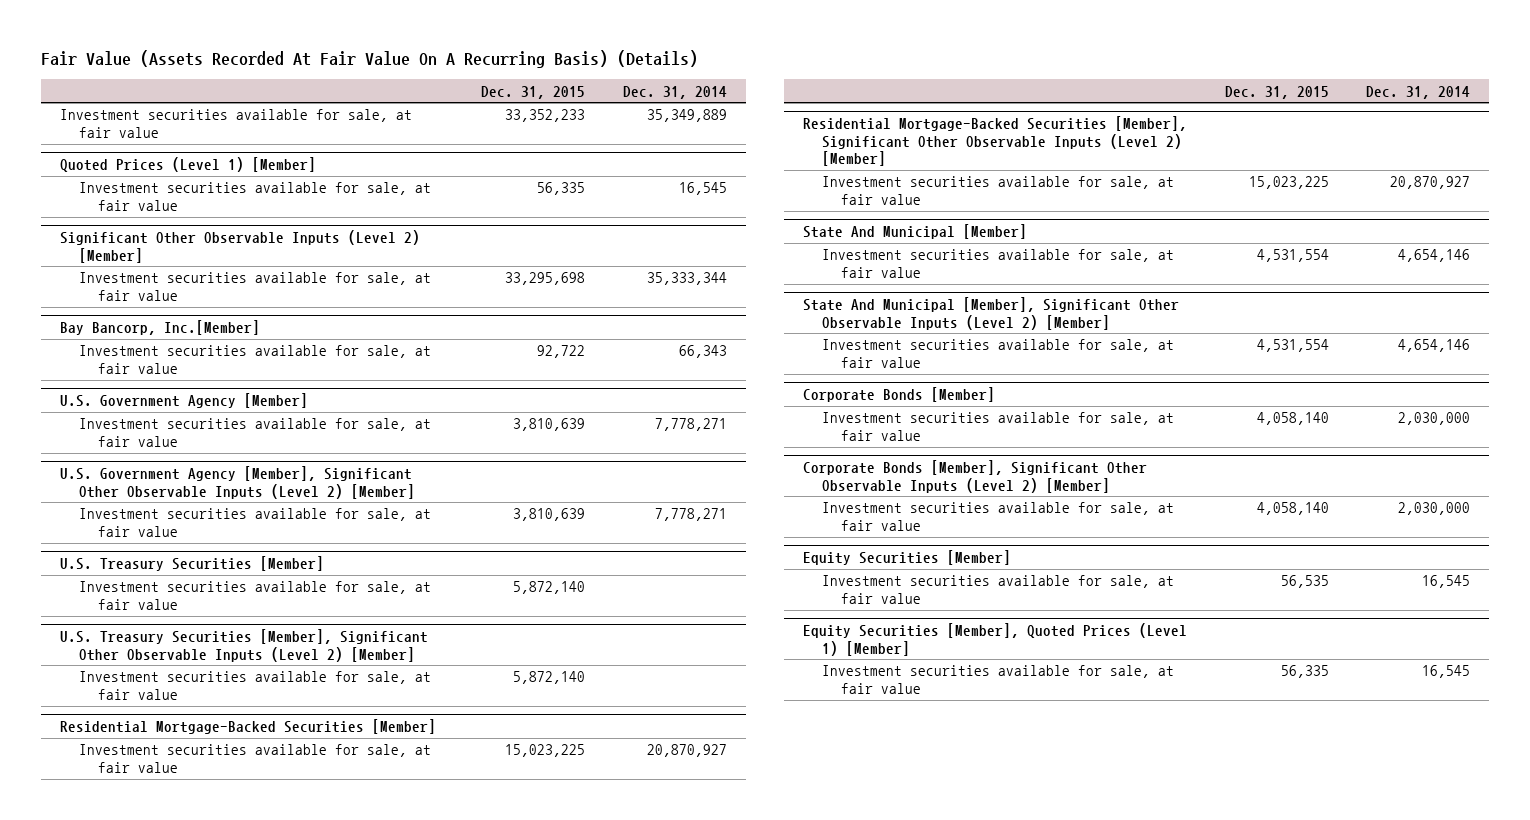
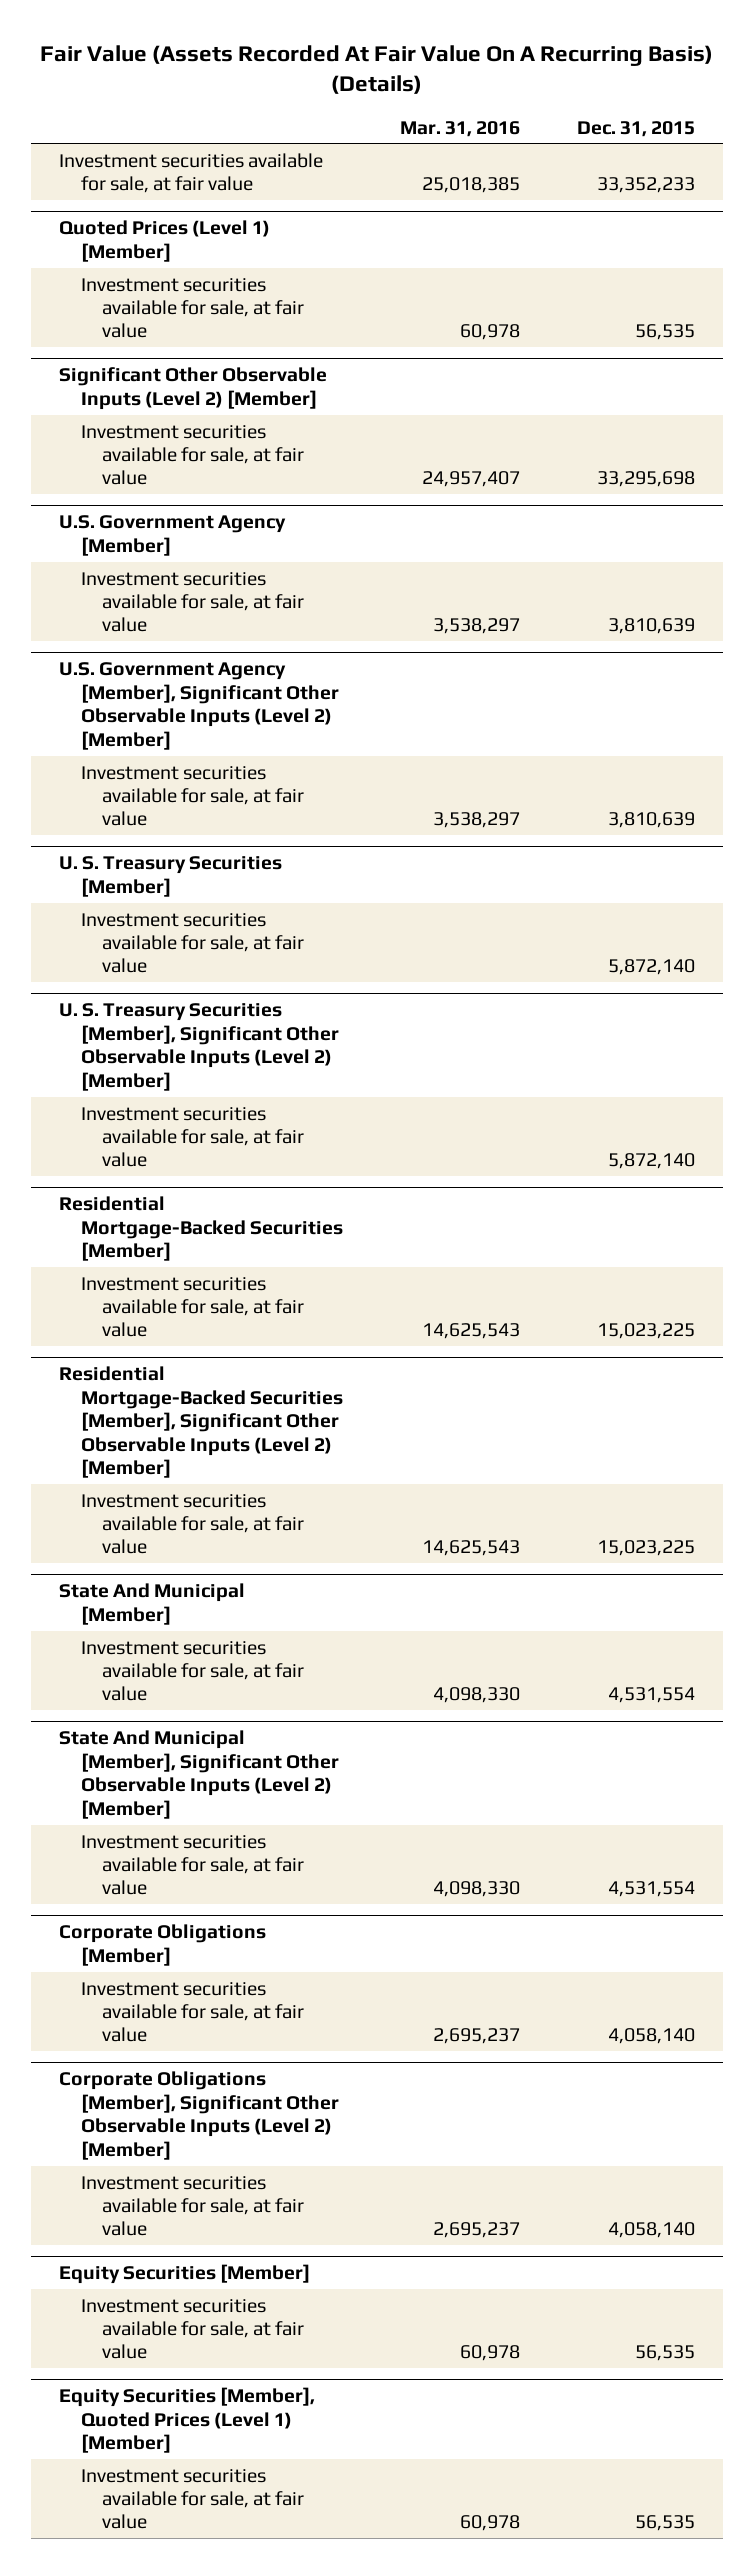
- | Dec. 31, 2015 | Dec. 31, 2014
+ | Mar. 31, 2016 | Dec. 31, 2015
@ Quoted Prices (Level 1) [Member]
- Investment securities available for sale, at fair value | 56,335 | 16,545
+ Investment securities available for sale, at fair value | 60,978 | 56,535
- Bay Bancorp, Inc.[Member]
- Investment securities available for sale, at fair value | 92,722 | 66,343
- U.S. Treasury Securities [Member]
+ U. S. Treasury Securities [Member]
- U.S. Treasury Securities [Member], Significant Other Observable Inputs (Level 2) [Member]
+ U. S. Treasury Securities [Member], Significant Other Observable Inputs (Level 2) [Member]
- Corporate Bonds [Member]
+ Corporate Obligations [Member]
- Corporate Bonds [Member], Significant Other Observable Inputs (Level 2) [Member]
+ Corporate Obligations [Member], Significant Other Observable Inputs (Level 2) [Member]
@ Equity Securities [Member], Quoted Prices (Level 1) [Member]
- Investment securities available for sale, at fair value | 56,335 | 16,545
+ Investment securities available for sale, at fair value | 60,978 | 56,535

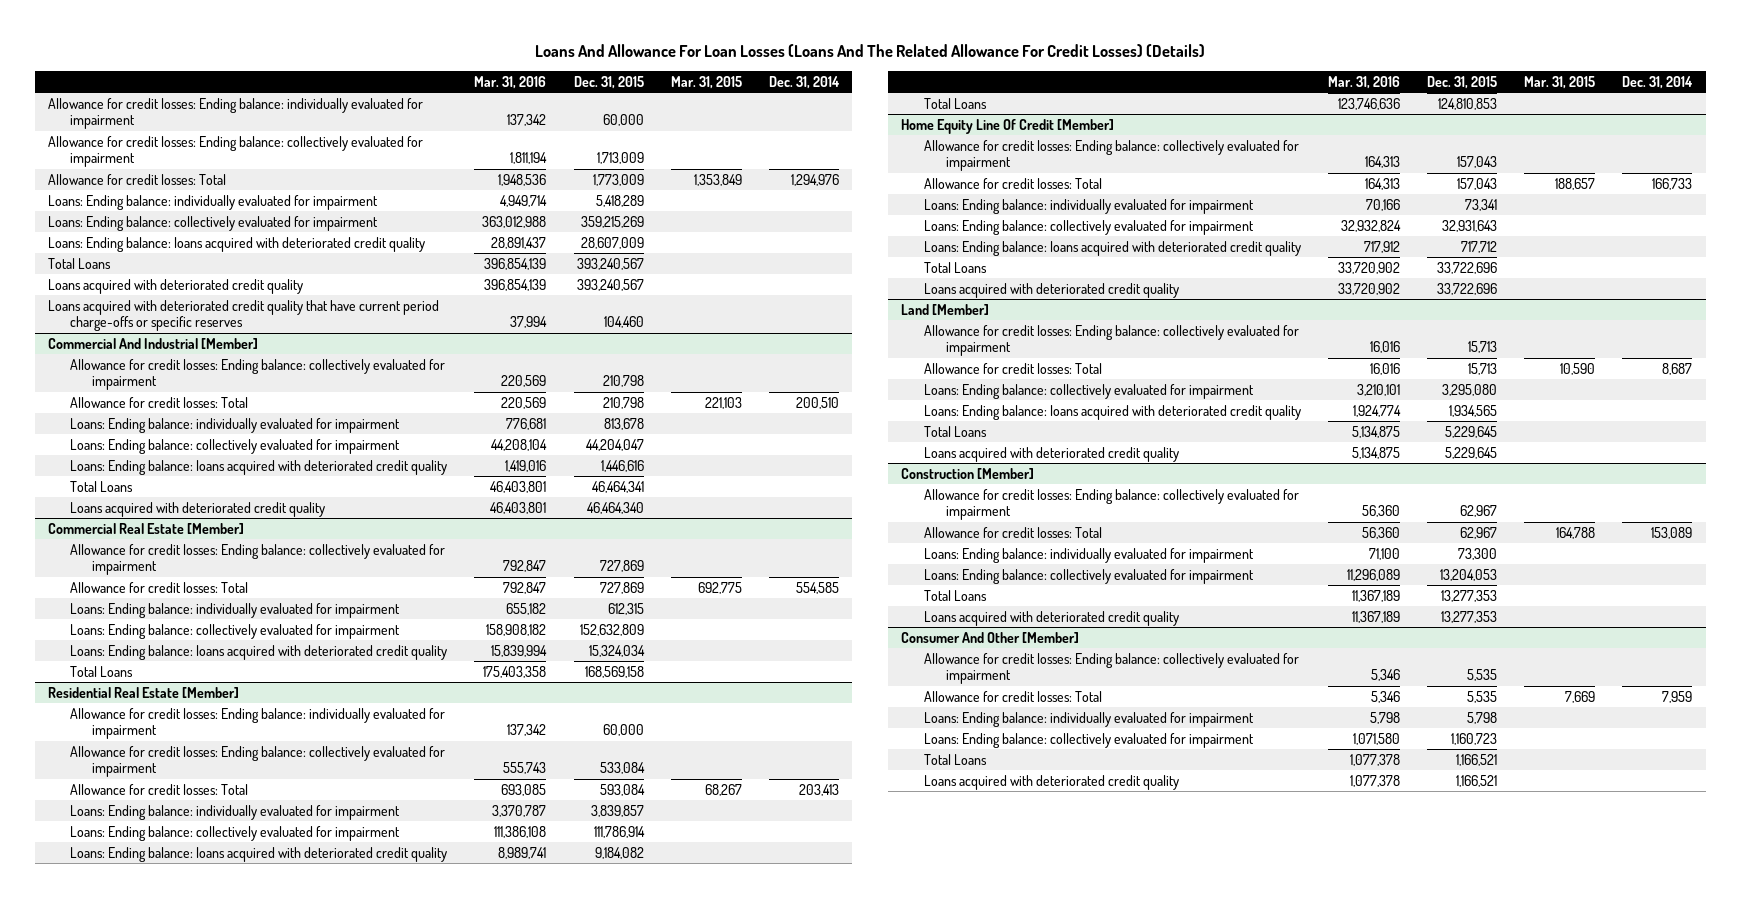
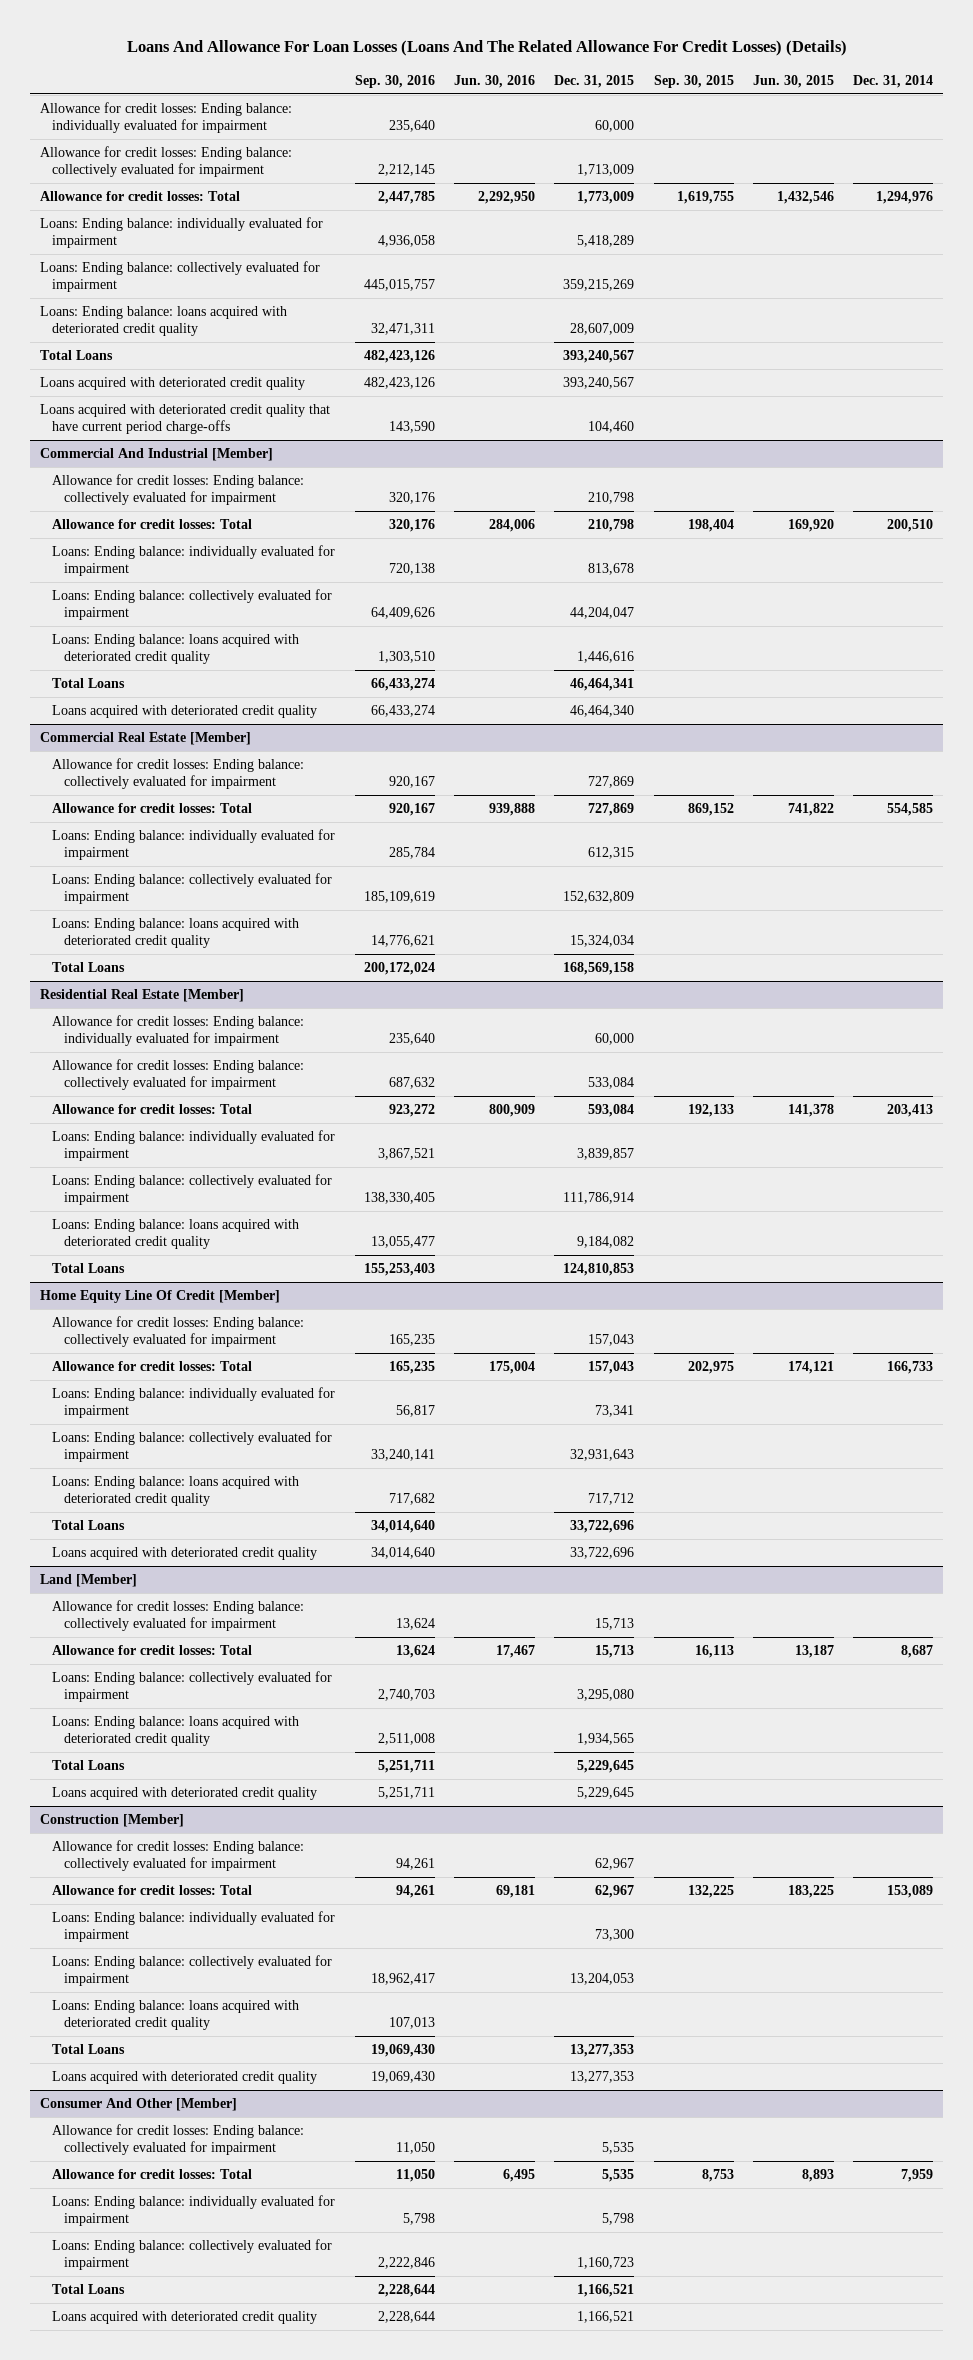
- | Mar. 31, 2016 | Dec. 31, 2015 | Mar. 31, 2015 | Dec. 31, 2014
+ | Sep. 30, 2016 | Jun. 30, 2016 | Dec. 31, 2015 | Sep. 30, 2015 | Jun. 30, 2015 | Dec. 31, 2014
- Loans acquired with deteriorated credit quality that have current period charge-offs or specific reserves | 37,994 | 104,460 | |
+ Loans acquired with deteriorated credit quality that have current period charge-offs | 143,590 | | 104,460 | | |
@ Construction [Member]
+ Loans: Ending balance: loans acquired with deteriorated credit quality | 107,013 | | | | |

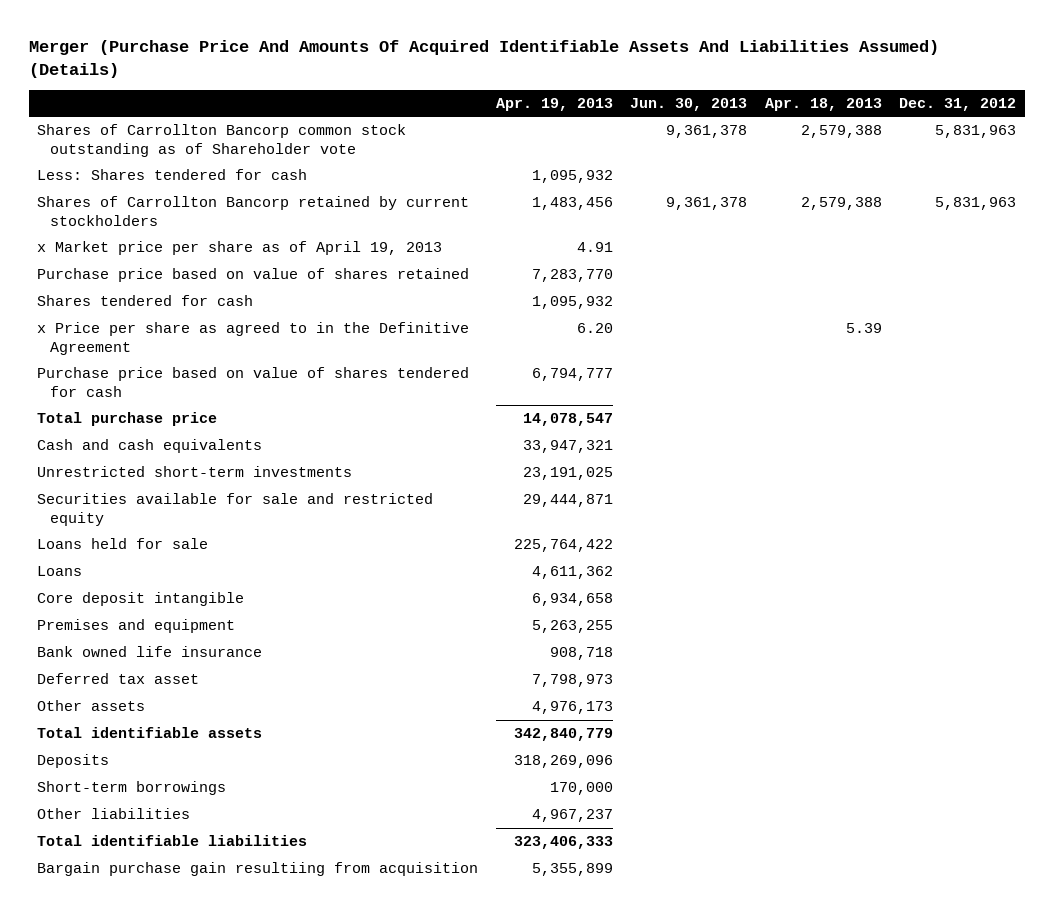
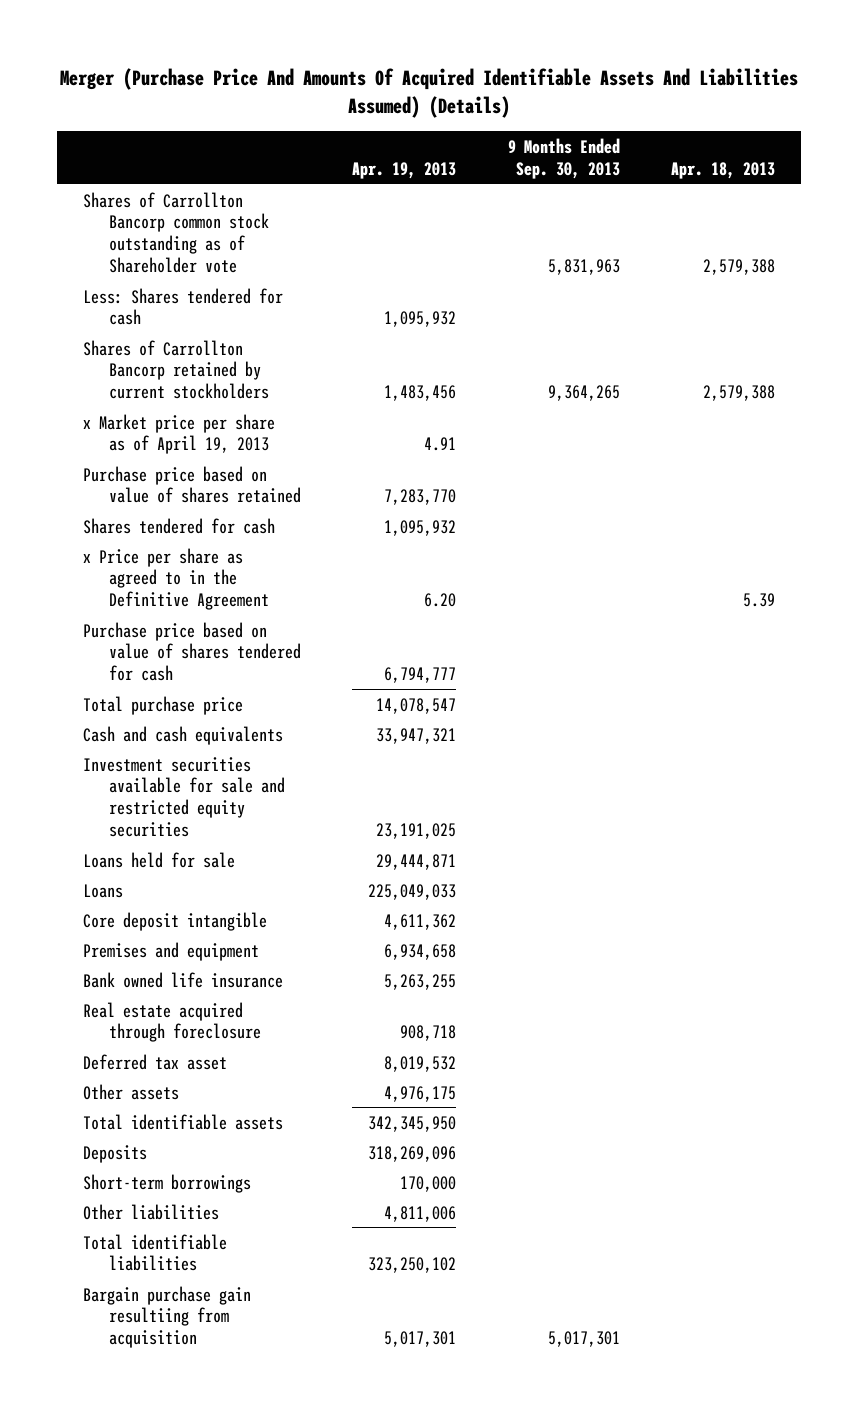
- | Apr. 19, 2013 | Jun. 30, 2013 | Apr. 18, 2013 | Dec. 31, 2012
+ | Apr. 19, 2013 | 9 Months Ended Sep. 30, 2013 | Apr. 18, 2013
- Unrestricted short-term investments | 23,191,025 | | |
- Securities available for sale and restricted equity | 29,444,871 | | |
- Loans held for sale | 225,764,422 | | |
- Loans | 4,611,362 | | |
- Core deposit intangible | 6,934,658 | | |
- Premises and equipment | 5,263,255 | | |
- Bank owned life insurance | 908,718 | | |
- Deferred tax asset | 7,798,973 | | |
- Other assets | 4,976,173 | | |
- Total identifiable assets | 342,840,779 | | |
+ Investment securities available for sale and restricted equity securities | 23,191,025 | |
+ Loans held for sale | 29,444,871 | |
+ Loans | 225,049,033 | |
+ Core deposit intangible | 4,611,362 | |
+ Premises and equipment | 6,934,658 | |
+ Bank owned life insurance | 5,263,255 | |
+ Real estate acquired through foreclosure | 908,718 | |
+ Deferred tax asset | 8,019,532 | |
+ Other assets | 4,976,175 | |
+ Total identifiable assets | 342,345,950 | |
- Other liabilities | 4,967,237 | | |
- Total identifiable liabilities | 323,406,333 | | |
- Bargain purchase gain resultiing from acquisition | 5,355,899 | | |
+ Other liabilities | 4,811,006 | |
+ Total identifiable liabilities | 323,250,102 | |
+ Bargain purchase gain resultiing from acquisition | 5,017,301 | 5,017,301 |

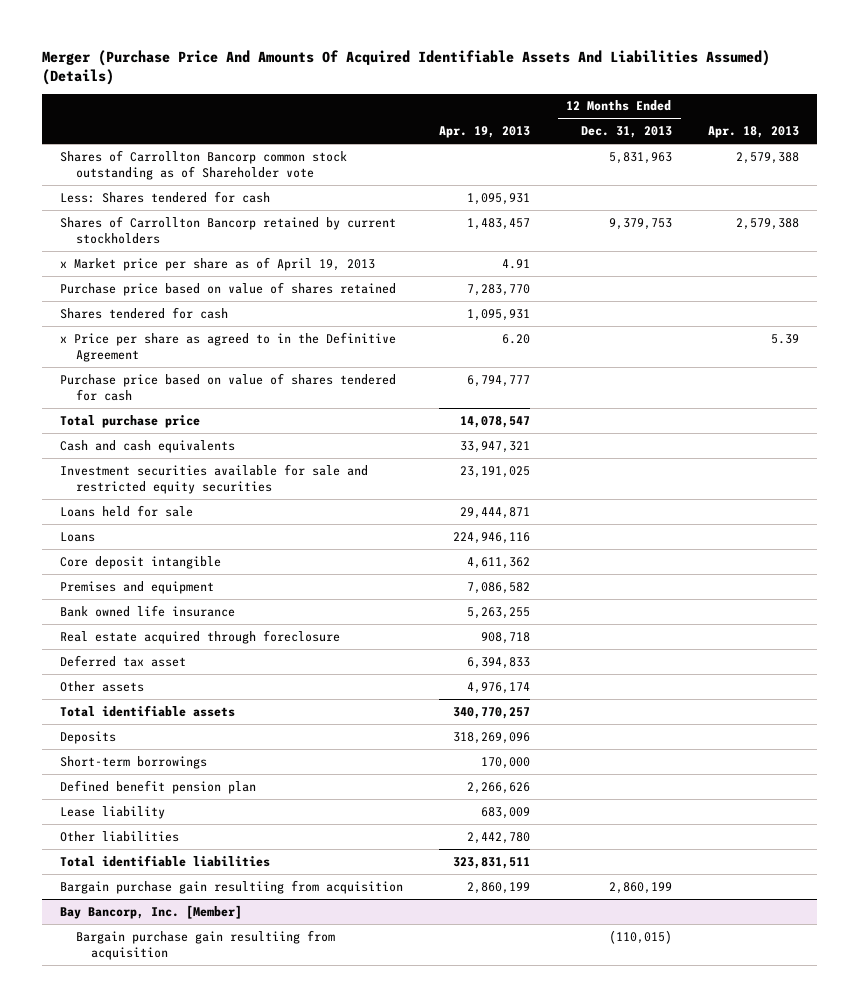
- | Apr. 19, 2013 | 9 Months Ended Sep. 30, 2013 | Apr. 18, 2013
+ | Apr. 19, 2013 | 12 Months Ended Dec. 31, 2013 | Apr. 18, 2013
- Less: Shares tendered for cash | 1,095,932 | |
- Shares of Carrollton Bancorp retained by current stockholders | 1,483,456 | 9,364,265 | 2,579,388
+ Less: Shares tendered for cash | 1,095,931 | |
+ Shares of Carrollton Bancorp retained by current stockholders | 1,483,457 | 9,379,753 | 2,579,388
- Shares tendered for cash | 1,095,932 | |
+ Shares tendered for cash | 1,095,931 | |
- Loans | 225,049,033 | |
+ Loans | 224,946,116 | |
- Premises and equipment | 6,934,658 | |
+ Premises and equipment | 7,086,582 | |
- Deferred tax asset | 8,019,532 | |
- Other assets | 4,976,175 | |
- Total identifiable assets | 342,345,950 | |
+ Deferred tax asset | 6,394,833 | |
+ Other assets | 4,976,174 | |
+ Total identifiable assets | 340,770,257 | |
- Other liabilities | 4,811,006 | |
- Total identifiable liabilities | 323,250,102 | |
- Bargain purchase gain resultiing from acquisition | 5,017,301 | 5,017,301 |
+ Defined benefit pension plan | 2,266,626 | |
+ Lease liability | 683,009 | |
+ Other liabilities | 2,442,780 | |
+ Total identifiable liabilities | 323,831,511 | |
+ Bargain purchase gain resultiing from acquisition | 2,860,199 | 2,860,199 |
+ Bay Bancorp, Inc. [Member]
+ Bargain purchase gain resultiing from acquisition | | (110,015) |

